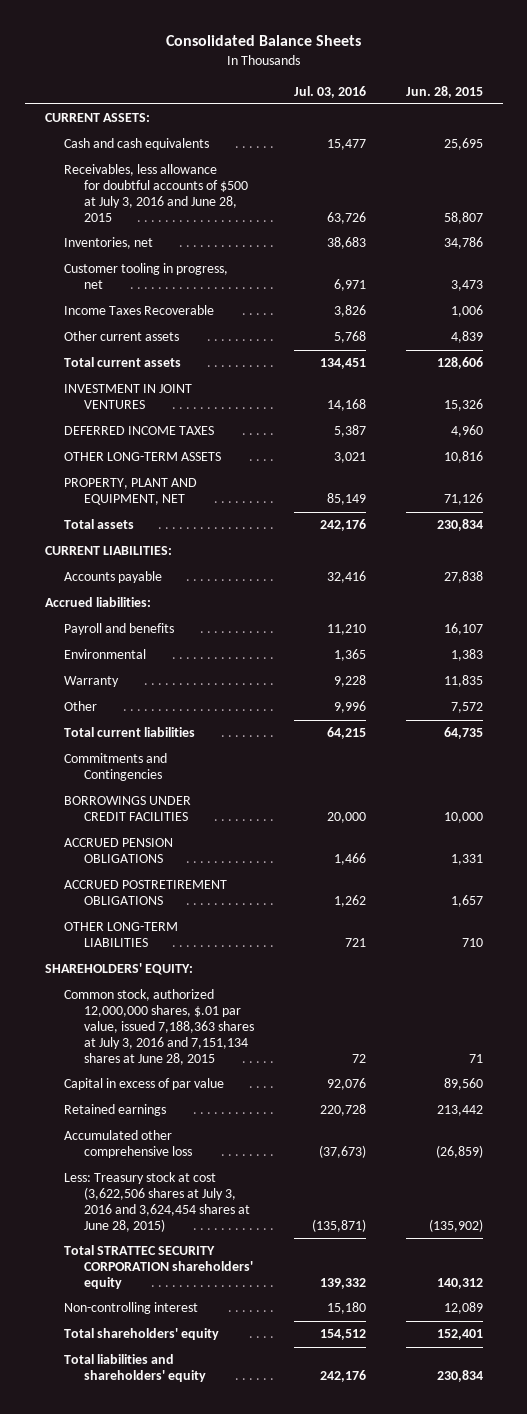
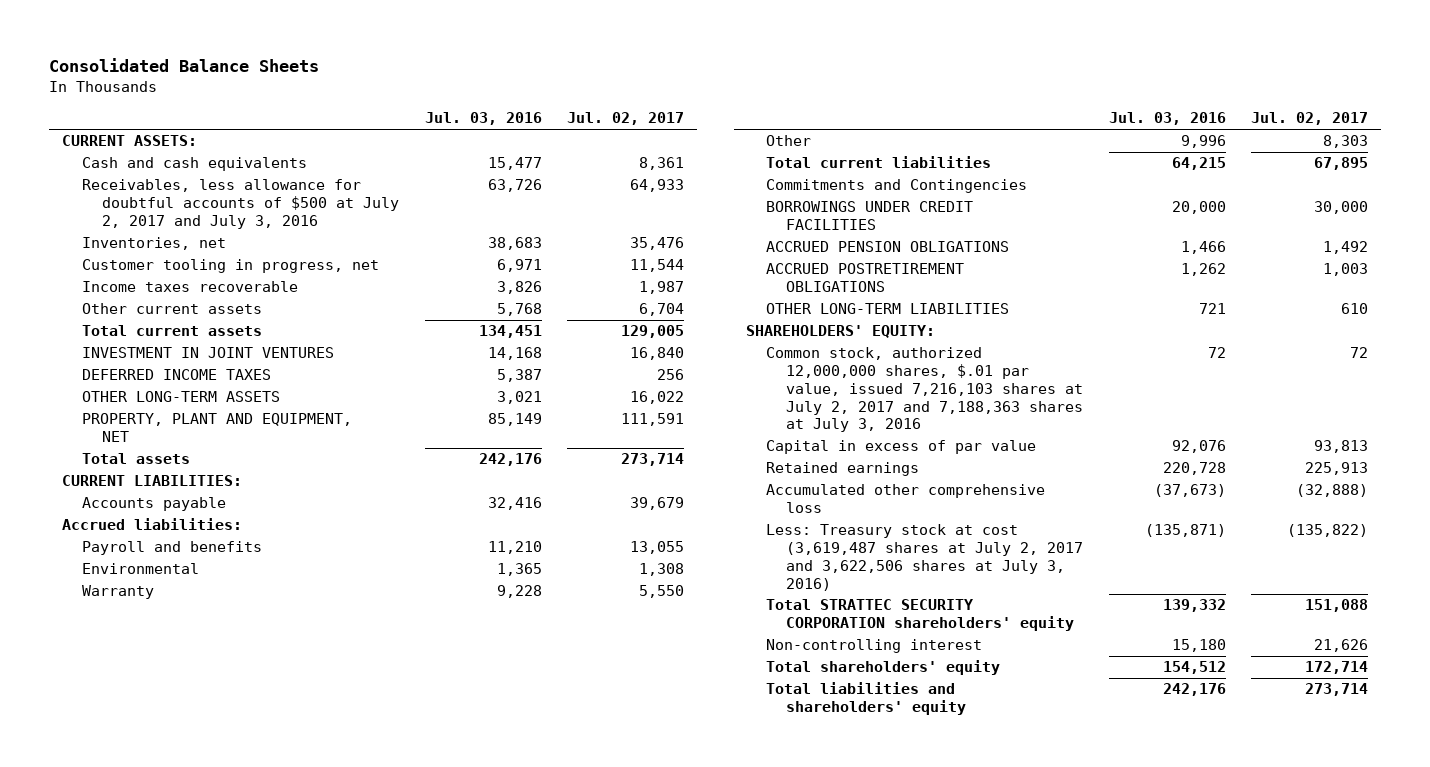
- | Jul. 03, 2016 | Jun. 28, 2015
+ | Jul. 03, 2016 | Jul. 02, 2017
- Receivables, less allowance for doubtful accounts of $500 at July 3, 2016 and June 28, 2015 | 63,726 | 58,807
+ Receivables, less allowance for doubtful accounts of $500 at July 2, 2017 and July 3, 2016 | 63,726 | 64,933
- Income Taxes Recoverable | 3,826 | 1,006
+ Income taxes recoverable | 3,826 | 1,987
- Common stock, authorized 12,000,000 shares, $.01 par value, issued 7,188,363 shares at July 3, 2016 and 7,151,134 shares at June 28, 2015 | 72 | 71
+ Common stock, authorized 12,000,000 shares, $.01 par value, issued 7,216,103 shares at July 2, 2017 and 7,188,363 shares at July 3, 2016 | 72 | 72
- Less: Treasury stock at cost (3,622,506 shares at July 3, 2016 and 3,624,454 shares at June 28, 2015) | (135,871) | (135,902)
+ Less: Treasury stock at cost (3,619,487 shares at July 2, 2017 and 3,622,506 shares at July 3, 2016) | (135,871) | (135,822)

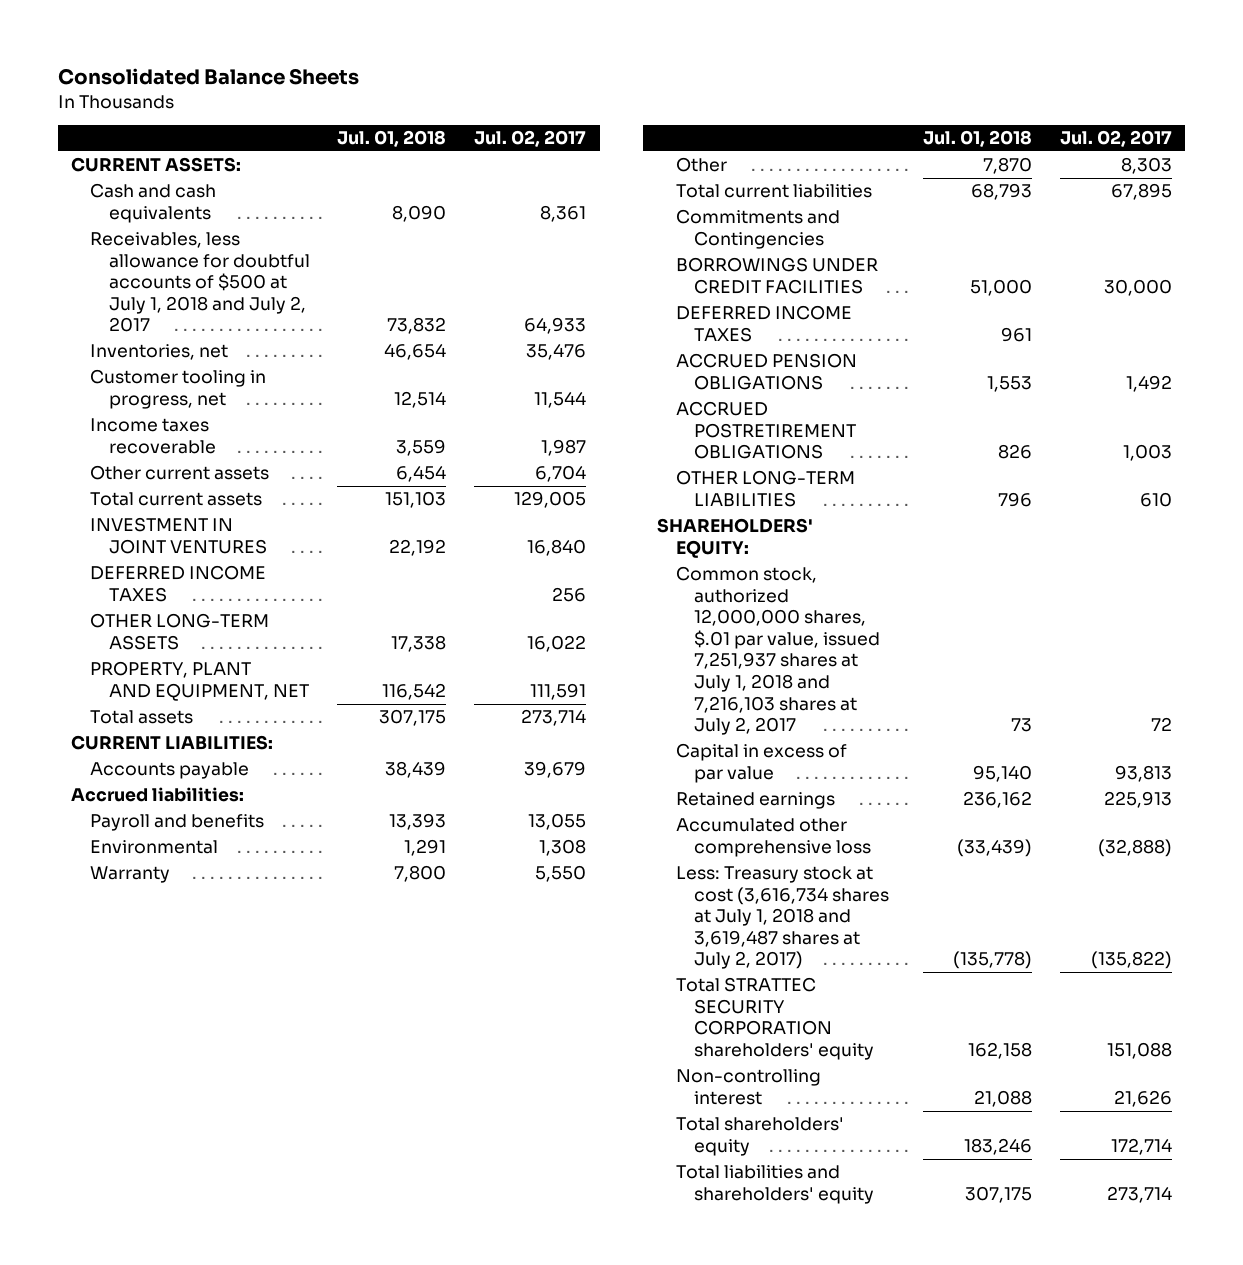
- | Jul. 03, 2016 | Jul. 02, 2017
+ | Jul. 01, 2018 | Jul. 02, 2017
- Receivables, less allowance for doubtful accounts of $500 at July 2, 2017 and July 3, 2016 | 63,726 | 64,933
+ Receivables, less allowance for doubtful accounts of $500 at July 1, 2018 and July 2, 2017 | 73,832 | 64,933
+ DEFERRED INCOME TAXES | 961 |
- Common stock, authorized 12,000,000 shares, $.01 par value, issued 7,216,103 shares at July 2, 2017 and 7,188,363 shares at July 3, 2016 | 72 | 72
+ Common stock, authorized 12,000,000 shares, $.01 par value, issued 7,251,937 shares at July 1, 2018 and 7,216,103 shares at July 2, 2017 | 73 | 72
- Less: Treasury stock at cost (3,619,487 shares at July 2, 2017 and 3,622,506 shares at July 3, 2016) | (135,871) | (135,822)
+ Less: Treasury stock at cost (3,616,734 shares at July 1, 2018 and 3,619,487 shares at July 2, 2017) | (135,778) | (135,822)

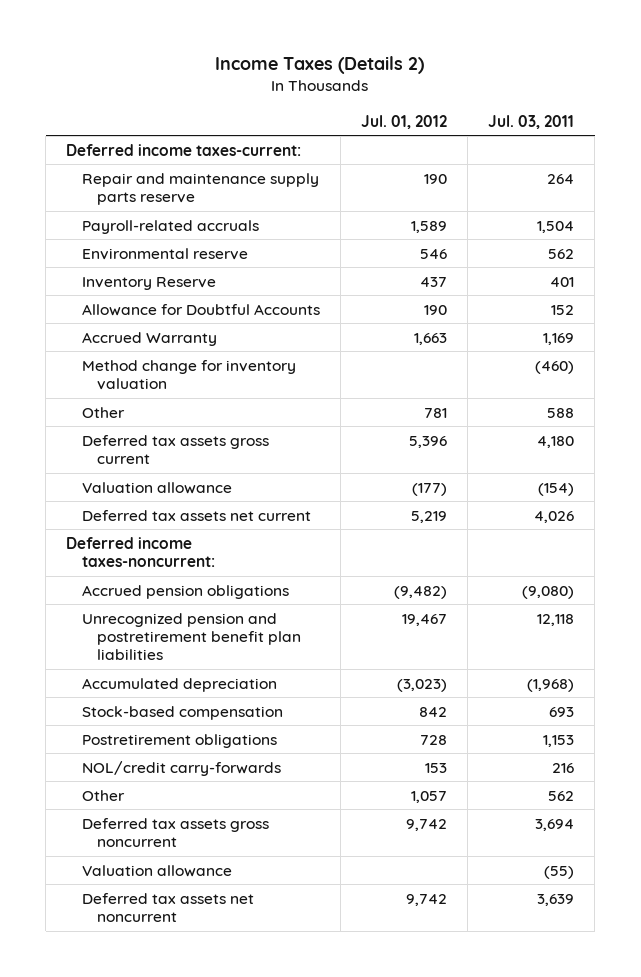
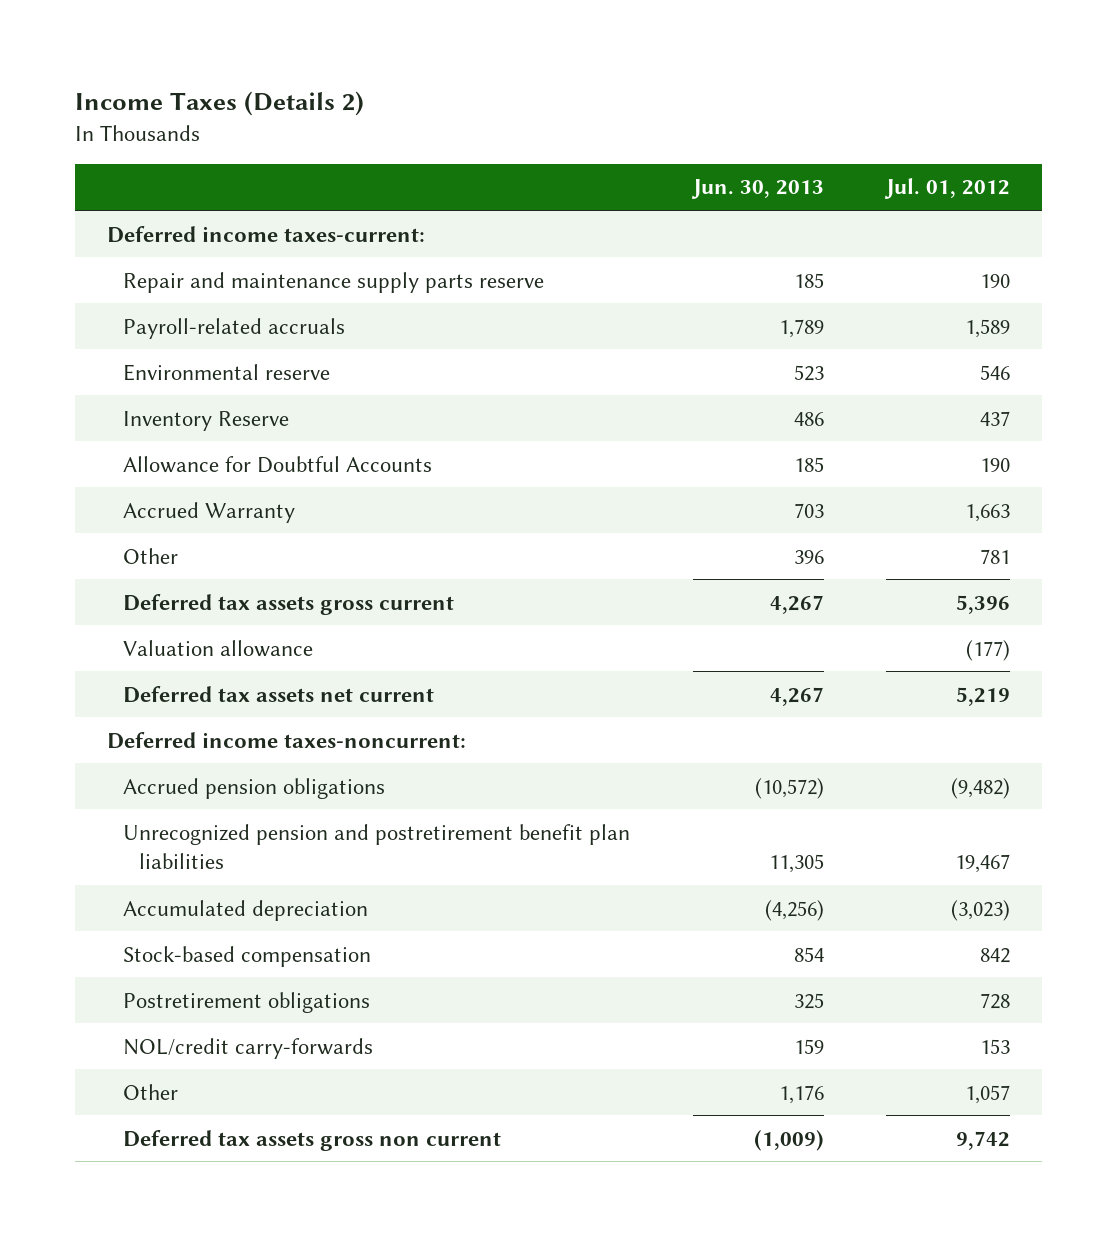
- | Jul. 01, 2012 | Jul. 03, 2011
+ | Jun. 30, 2013 | Jul. 01, 2012
- Method change for inventory valuation | | (460)
- Deferred tax assets gross noncurrent | 9,742 | 3,694
- Valuation allowance | | (55)
- Deferred tax assets net noncurrent | 9,742 | 3,639
+ Deferred tax assets gross non current | (1,009) | 9,742

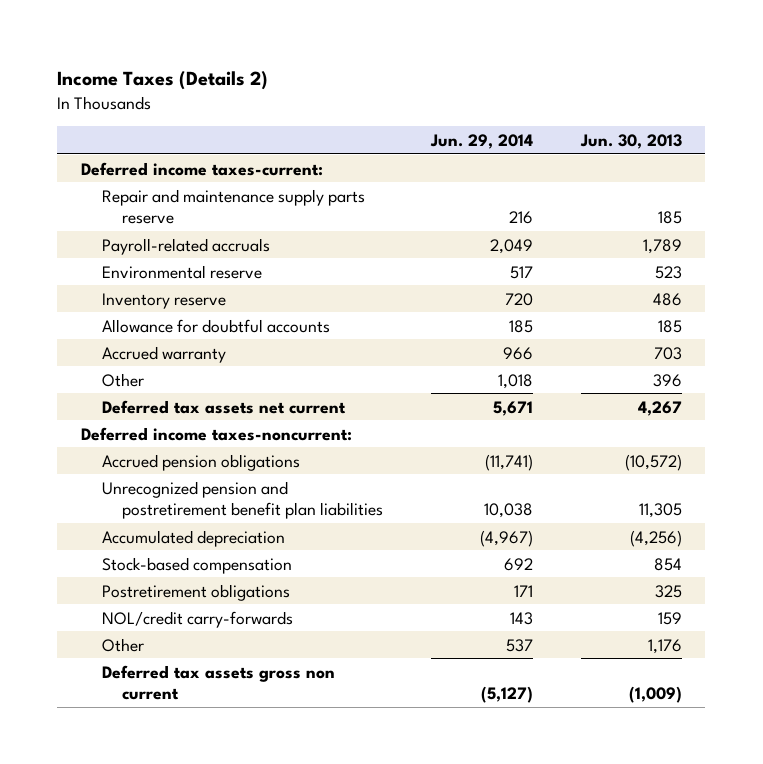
- | Jun. 30, 2013 | Jul. 01, 2012
+ | Jun. 29, 2014 | Jun. 30, 2013
- Inventory Reserve | 486 | 437
- Allowance for Doubtful Accounts | 185 | 190
- Accrued Warranty | 703 | 1,663
+ Inventory reserve | 720 | 486
+ Allowance for doubtful accounts | 185 | 185
+ Accrued warranty | 966 | 703
- Deferred tax assets gross current | 4,267 | 5,396
- Valuation allowance | | (177)

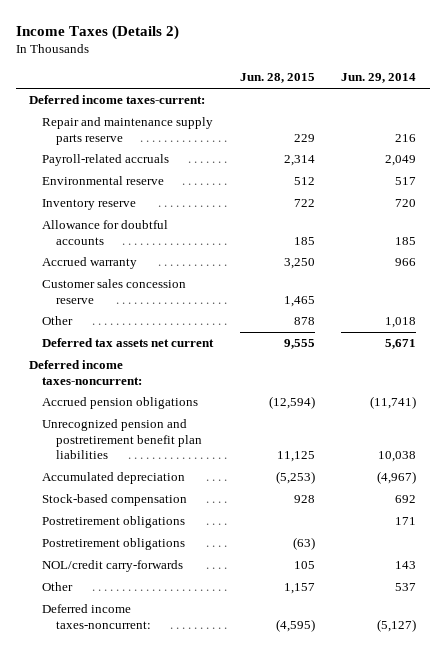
- | Jun. 29, 2014 | Jun. 30, 2013
+ | Jun. 28, 2015 | Jun. 29, 2014
+ Customer sales concession reserve | 1,465 |
+ Postretirement obligations | (63) |
- Deferred tax assets gross non current | (5,127) | (1,009)
+ Deferred income taxes-noncurrent: | (4,595) | (5,127)

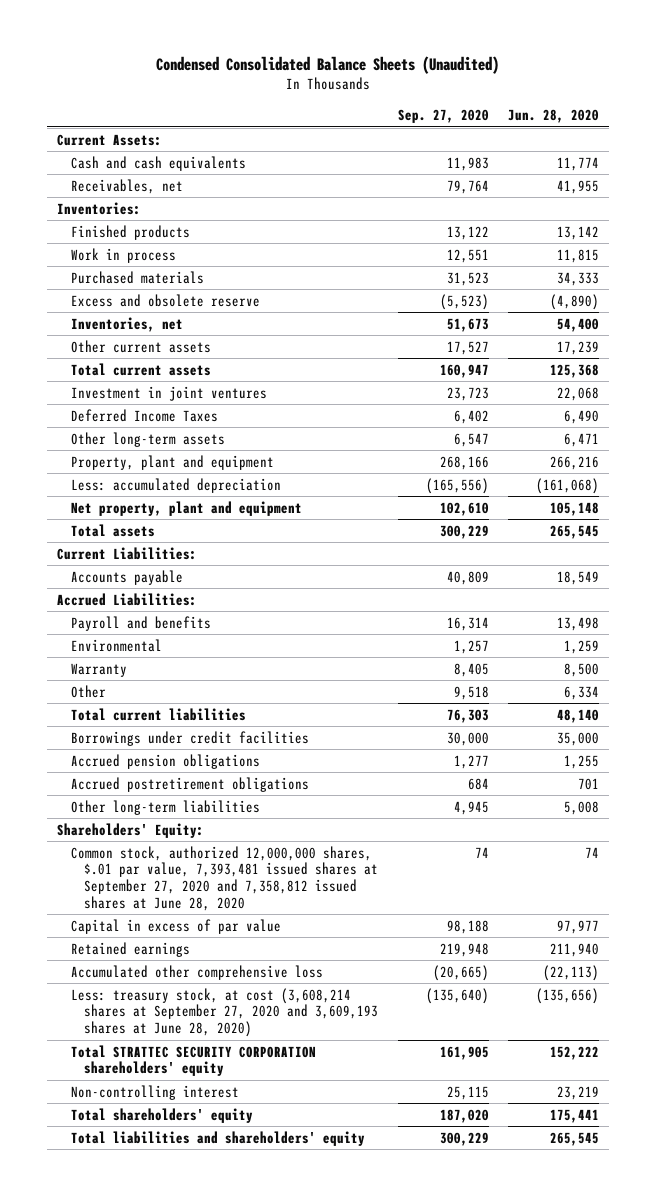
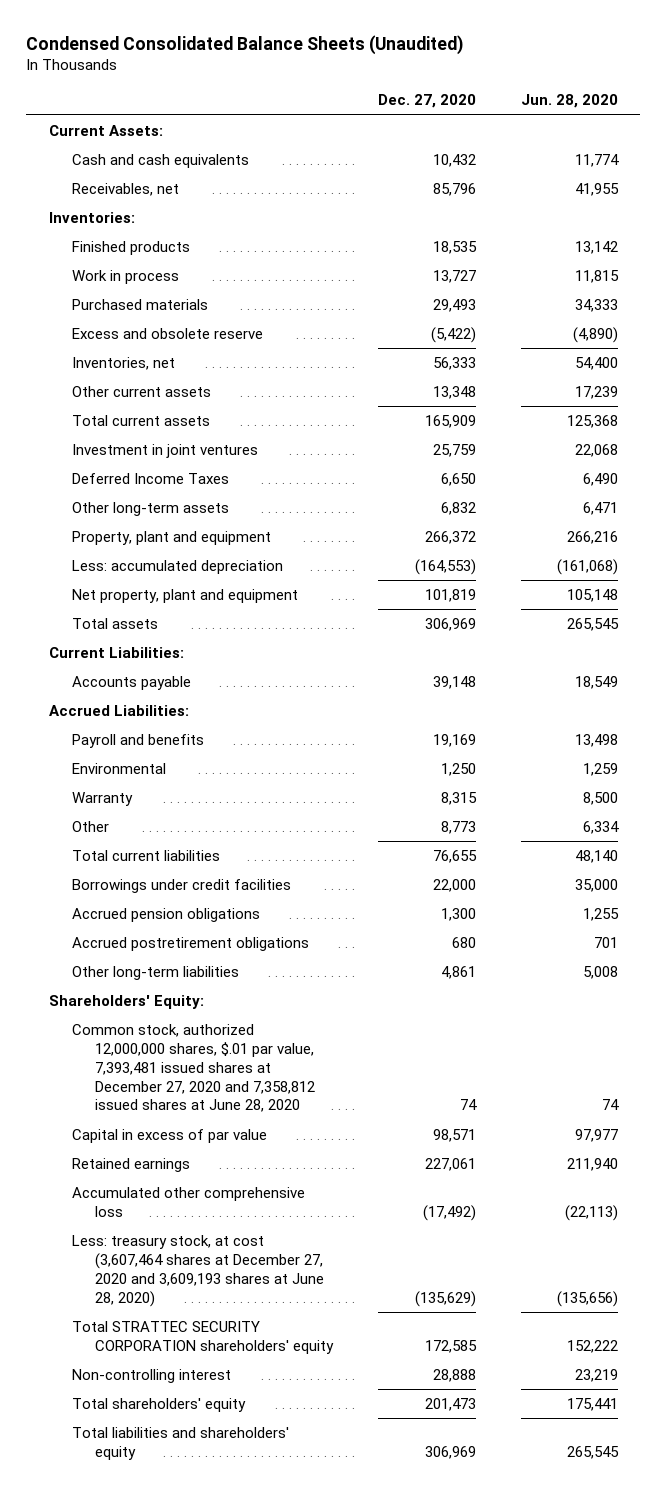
- | Sep. 27, 2020 | Jun. 28, 2020
+ | Dec. 27, 2020 | Jun. 28, 2020
- Common stock, authorized 12,000,000 shares, $.01 par value, 7,393,481 issued shares at September 27, 2020 and 7,358,812 issued shares at June 28, 2020 | 74 | 74
+ Common stock, authorized 12,000,000 shares, $.01 par value, 7,393,481 issued shares at December 27, 2020 and 7,358,812 issued shares at June 28, 2020 | 74 | 74
- Less: treasury stock, at cost (3,608,214 shares at September 27, 2020 and 3,609,193 shares at June 28, 2020) | (135,640) | (135,656)
+ Less: treasury stock, at cost (3,607,464 shares at December 27, 2020 and 3,609,193 shares at June 28, 2020) | (135,629) | (135,656)

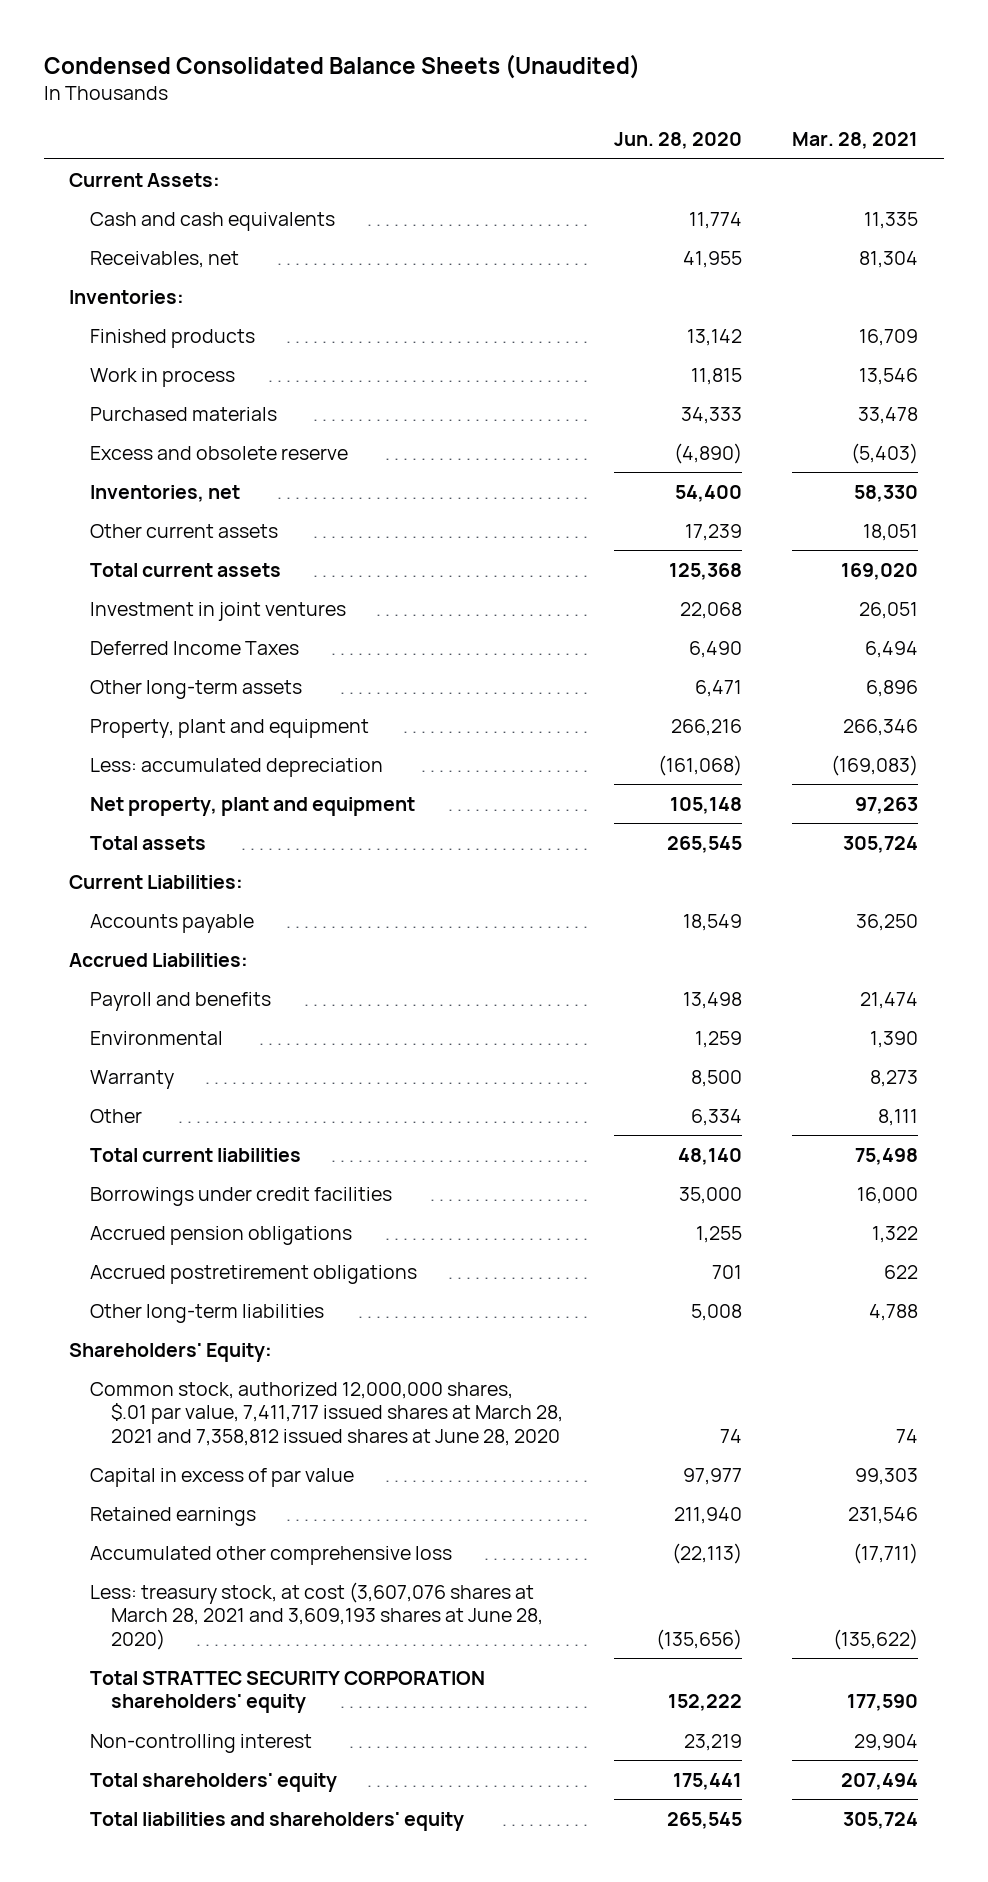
- | Dec. 27, 2020 | Jun. 28, 2020
+ | Jun. 28, 2020 | Mar. 28, 2021
- Common stock, authorized 12,000,000 shares, $.01 par value, 7,393,481 issued shares at December 27, 2020 and 7,358,812 issued shares at June 28, 2020 | 74 | 74
+ Common stock, authorized 12,000,000 shares, $.01 par value, 7,411,717 issued shares at March 28, 2021 and 7,358,812 issued shares at June 28, 2020 | 74 | 74
- Less: treasury stock, at cost (3,607,464 shares at December 27, 2020 and 3,609,193 shares at June 28, 2020) | (135,629) | (135,656)
+ Less: treasury stock, at cost (3,607,076 shares at March 28, 2021 and 3,609,193 shares at June 28, 2020) | (135,656) | (135,622)

